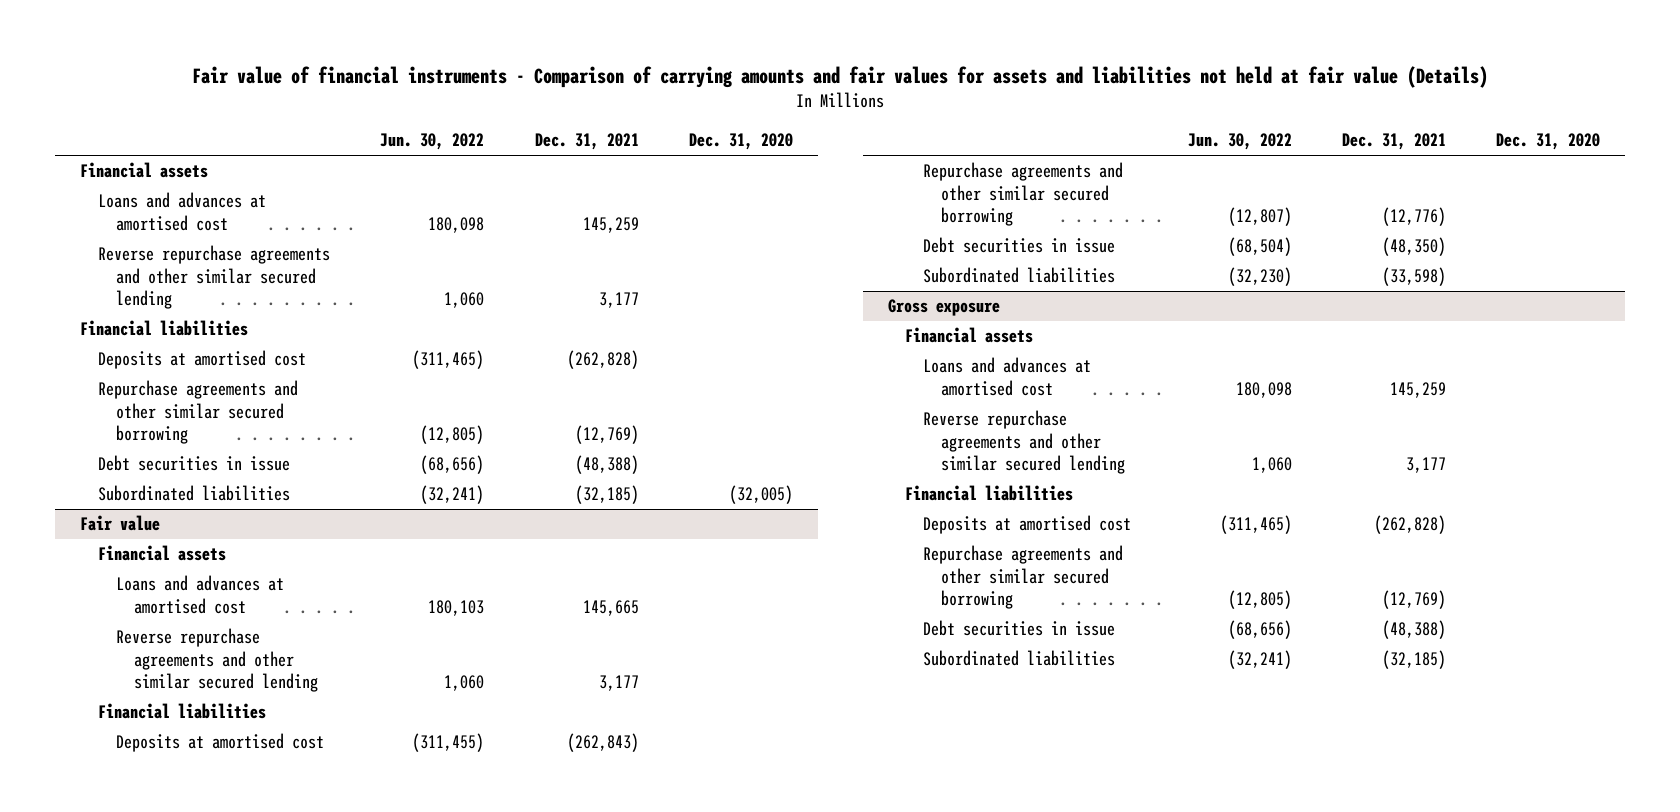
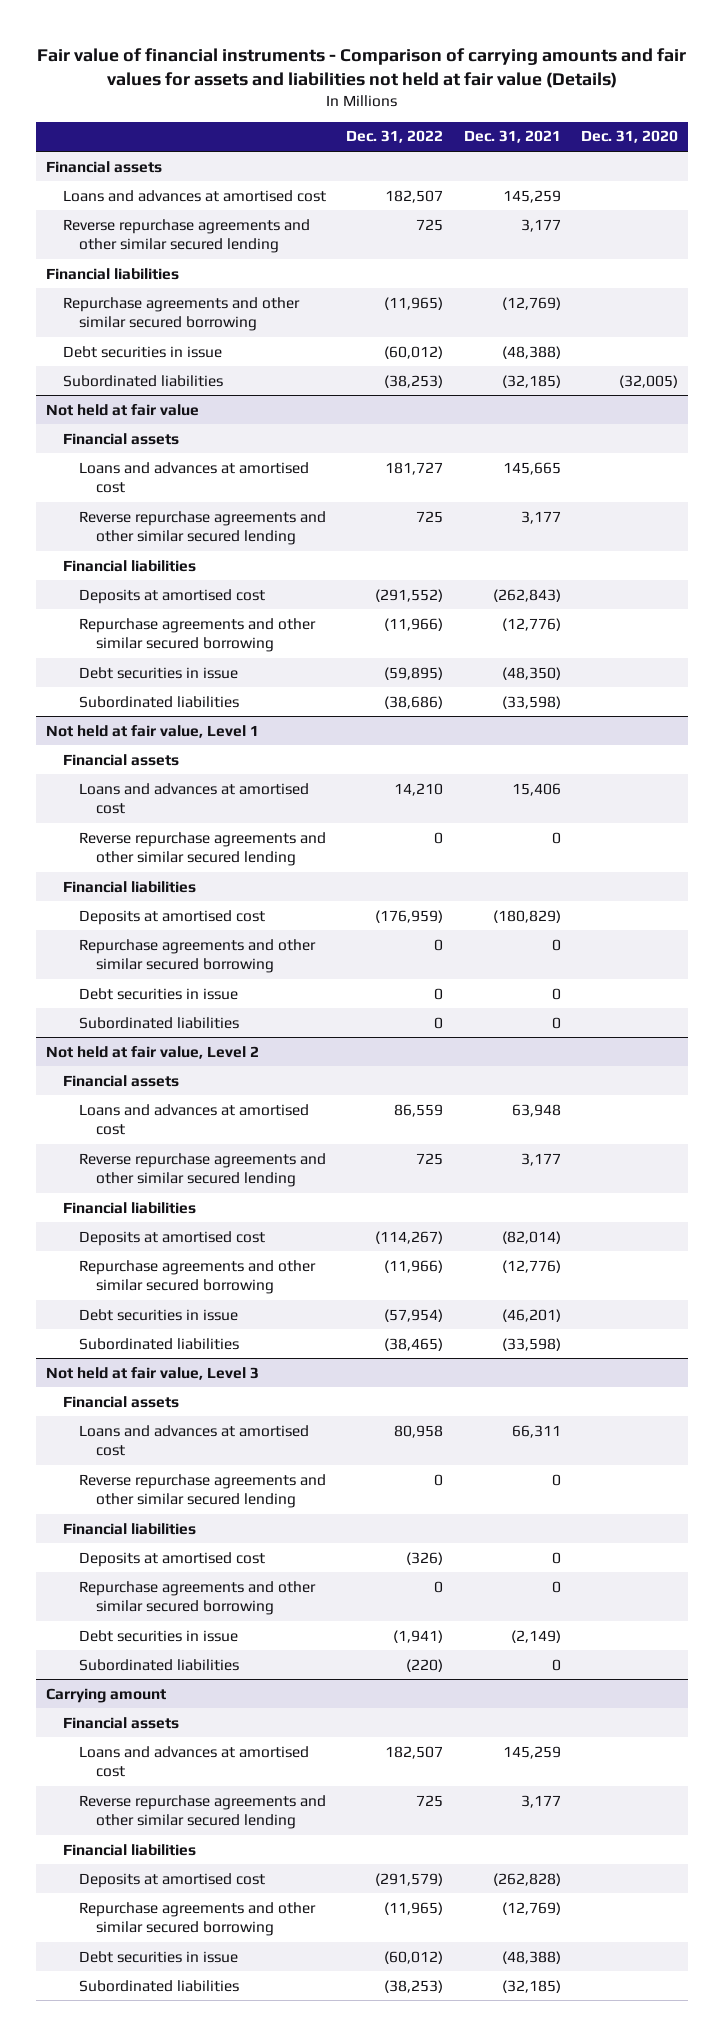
- | Jun. 30, 2022 | Dec. 31, 2021 | Dec. 31, 2020
+ | Dec. 31, 2022 | Dec. 31, 2021 | Dec. 31, 2020
- Deposits at amortised cost | (311,465) | (262,828) |
- Fair value
+ Not held at fair value
- Gross exposure
+ Not held at fair value, Level 1
+ Loans and advances at amortised cost | 14,210 | 15,406 |
+ Reverse repurchase agreements and other similar secured lending | 0 | 0 |
+ Financial liabilities
+ Deposits at amortised cost | (176,959) | (180,829) |
+ Repurchase agreements and other similar secured borrowing | 0 | 0 |
+ Debt securities in issue | 0 | 0 |
+ Subordinated liabilities | 0 | 0 |
+ Not held at fair value, Level 2
+ Financial assets
+ Loans and advances at amortised cost | 86,559 | 63,948 |
+ Reverse repurchase agreements and other similar secured lending | 725 | 3,177 |
+ Financial liabilities
+ Deposits at amortised cost | (114,267) | (82,014) |
+ Repurchase agreements and other similar secured borrowing | (11,966) | (12,776) |
+ Debt securities in issue | (57,954) | (46,201) |
+ Subordinated liabilities | (38,465) | (33,598) |
+ Not held at fair value, Level 3
+ Financial assets
+ Loans and advances at amortised cost | 80,958 | 66,311 |
+ Reverse repurchase agreements and other similar secured lending | 0 | 0 |
+ Financial liabilities
+ Deposits at amortised cost | (326) | 0 |
+ Repurchase agreements and other similar secured borrowing | 0 | 0 |
+ Debt securities in issue | (1,941) | (2,149) |
+ Subordinated liabilities | (220) | 0 |
+ Carrying amount
+ Financial assets

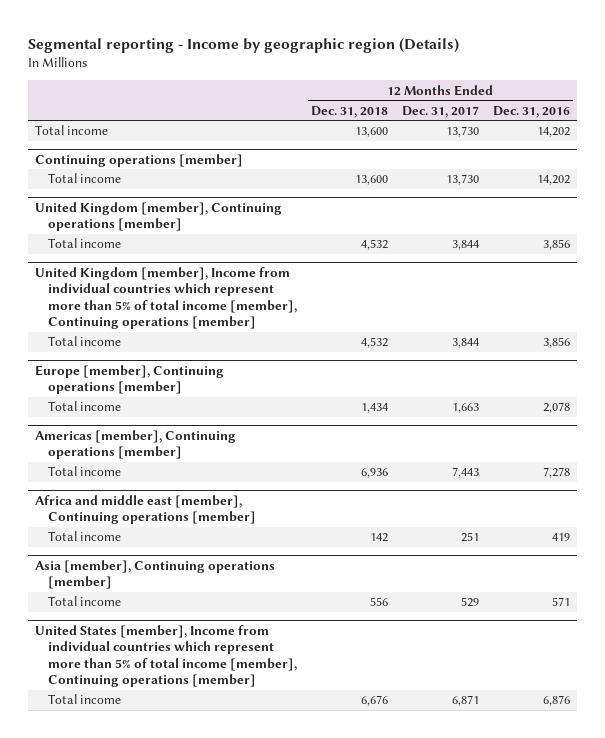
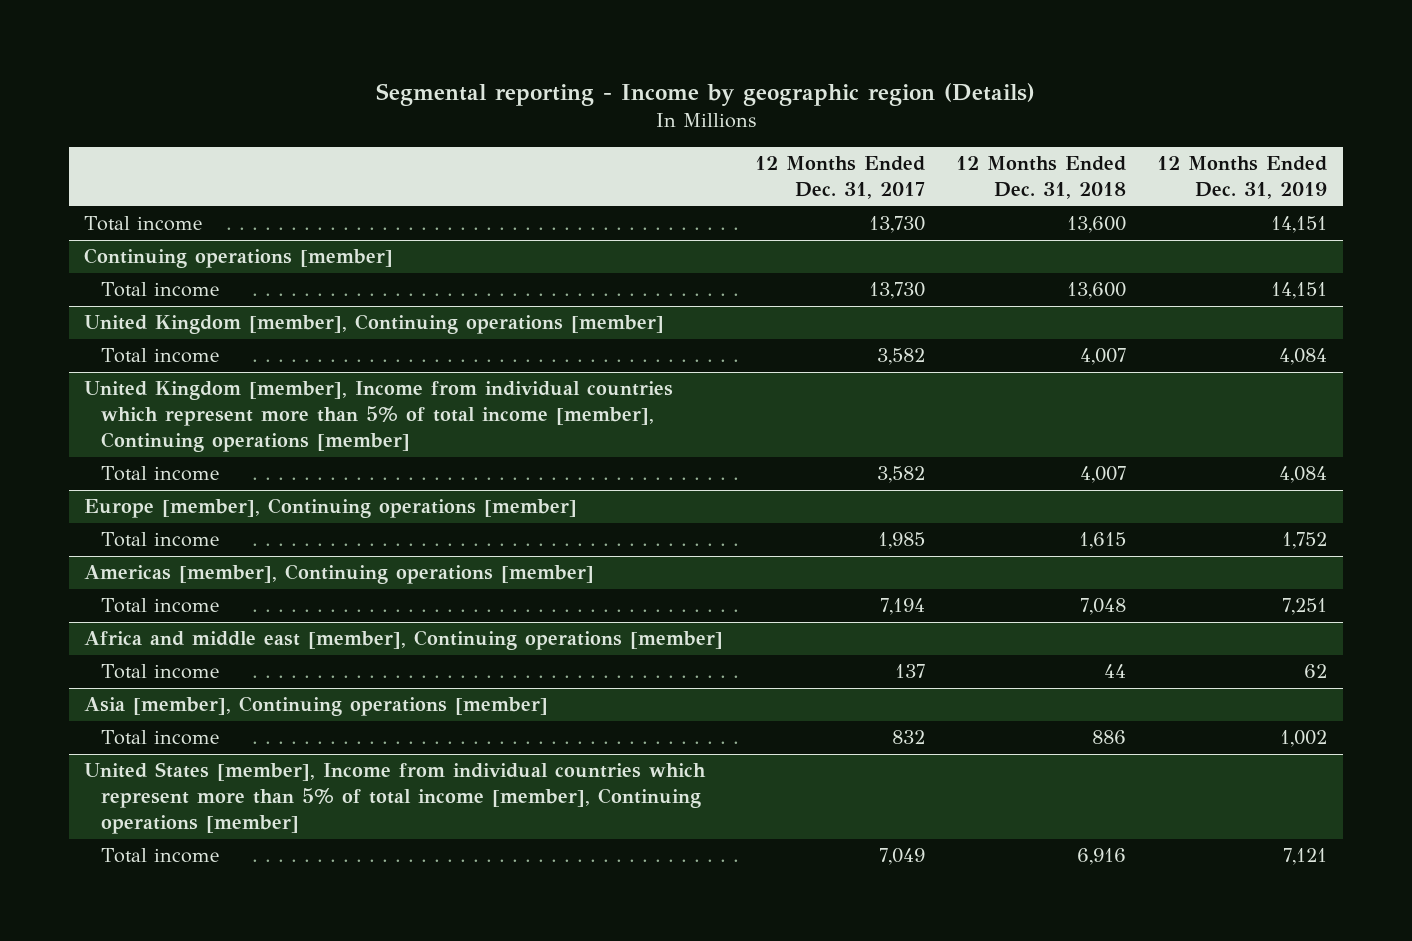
- | 12 Months Ended Dec. 31, 2018 | 12 Months Ended Dec. 31, 2017 | 12 Months Ended Dec. 31, 2016
+ | 12 Months Ended Dec. 31, 2017 | 12 Months Ended Dec. 31, 2018 | 12 Months Ended Dec. 31, 2019
@ United Kingdom [member], Continuing operations [member]
- Total income | 4,532 | 3,844 | 3,856
+ Total income | 3,582 | 4,007 | 4,084
@ United Kingdom [member], Income from individual countries which represent more than 5% of total income [member], Continuing operations [member]
- Total income | 4,532 | 3,844 | 3,856
+ Total income | 3,582 | 4,007 | 4,084
@ Europe [member], Continuing operations [member]
- Total income | 1,434 | 1,663 | 2,078
+ Total income | 1,985 | 1,615 | 1,752
@ Americas [member], Continuing operations [member]
- Total income | 6,936 | 7,443 | 7,278
+ Total income | 7,194 | 7,048 | 7,251
@ Africa and middle east [member], Continuing operations [member]
- Total income | 142 | 251 | 419
+ Total income | 137 | 44 | 62
@ Asia [member], Continuing operations [member]
- Total income | 556 | 529 | 571
+ Total income | 832 | 886 | 1,002
@ United States [member], Income from individual countries which represent more than 5% of total income [member], Continuing operations [member]
- Total income | 6,676 | 6,871 | 6,876
+ Total income | 7,049 | 6,916 | 7,121

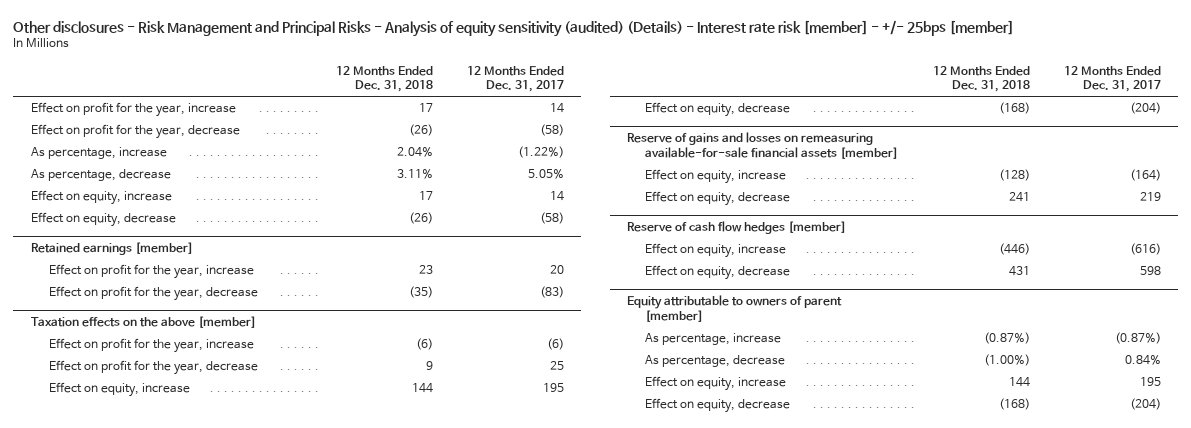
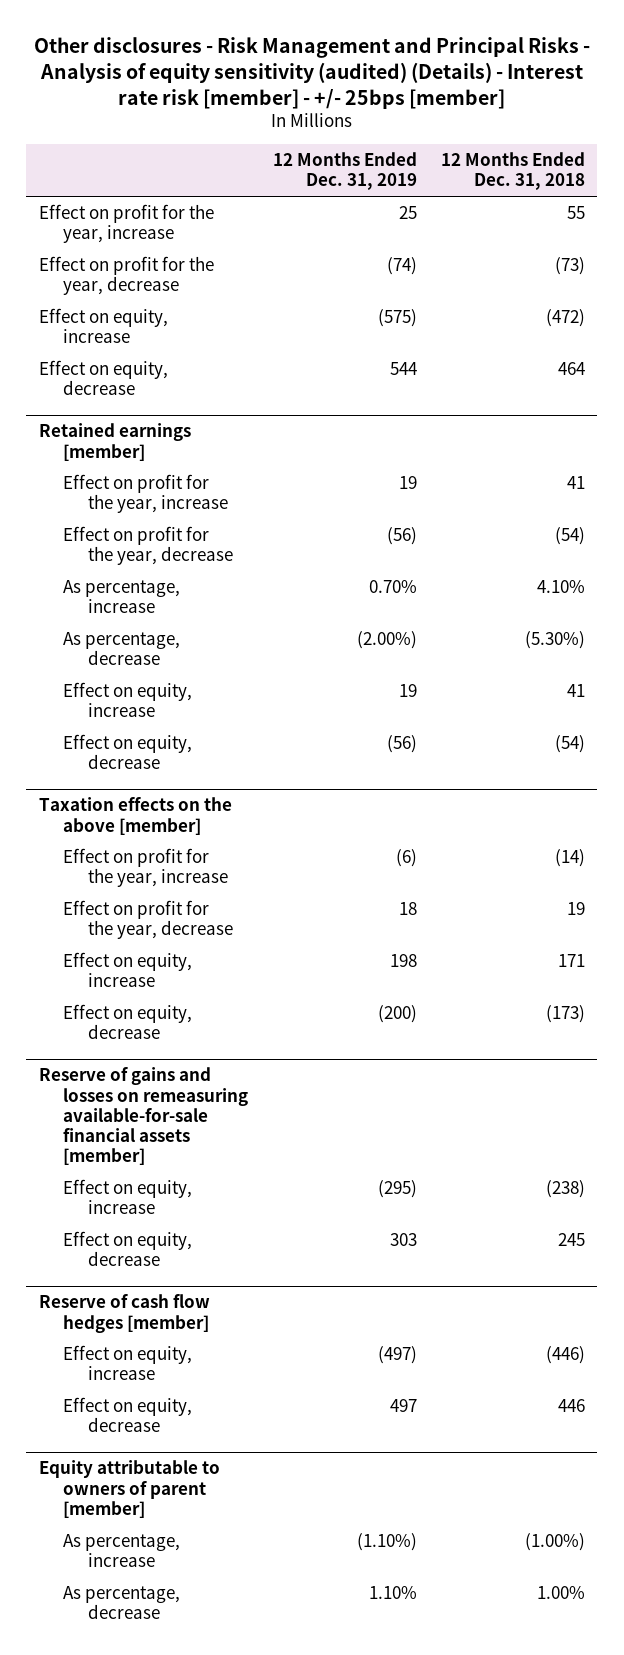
- | 12 Months Ended Dec. 31, 2018 | 12 Months Ended Dec. 31, 2017
+ | 12 Months Ended Dec. 31, 2019 | 12 Months Ended Dec. 31, 2018
- Effect on profit for the year, increase | 17 | 14
- Effect on profit for the year, decrease | (26) | (58)
- As percentage, increase | 2.04% | (1.22%)
- As percentage, decrease | 3.11% | 5.05%
- Effect on equity, increase | 17 | 14
- Effect on equity, decrease | (26) | (58)
+ Effect on profit for the year, increase | 25 | 55
+ Effect on profit for the year, decrease | (74) | (73)
+ Effect on equity, increase | (575) | (472)
+ Effect on equity, decrease | 544 | 464
@ Retained earnings [member]
- Effect on profit for the year, increase | 23 | 20
- Effect on profit for the year, decrease | (35) | (83)
+ Effect on profit for the year, increase | 19 | 41
+ Effect on profit for the year, decrease | (56) | (54)
+ As percentage, increase | 0.70% | 4.10%
+ As percentage, decrease | (2.00%) | (5.30%)
+ Effect on equity, increase | 19 | 41
+ Effect on equity, decrease | (56) | (54)
@ Taxation effects on the above [member]
- Effect on profit for the year, increase | (6) | (6)
- Effect on profit for the year, decrease | 9 | 25
- Effect on equity, increase | 144 | 195
- Effect on equity, decrease | (168) | (204)
+ Effect on profit for the year, increase | (6) | (14)
+ Effect on profit for the year, decrease | 18 | 19
+ Effect on equity, increase | 198 | 171
+ Effect on equity, decrease | (200) | (173)
@ Reserve of gains and losses on remeasuring available-for-sale financial assets [member]
- Effect on equity, increase | (128) | (164)
- Effect on equity, decrease | 241 | 219
+ Effect on equity, increase | (295) | (238)
+ Effect on equity, decrease | 303 | 245
@ Reserve of cash flow hedges [member]
- Effect on equity, decrease | 431 | 598
+ Effect on equity, decrease | 497 | 446
@ Equity attributable to owners of parent [member]
- As percentage, increase | (0.87%) | (0.87%)
- As percentage, decrease | (1.00%) | 0.84%
- Effect on equity, increase | 144 | 195
- Effect on equity, decrease | (168) | (204)
+ As percentage, increase | (1.10%) | (1.00%)
+ As percentage, decrease | 1.10% | 1.00%

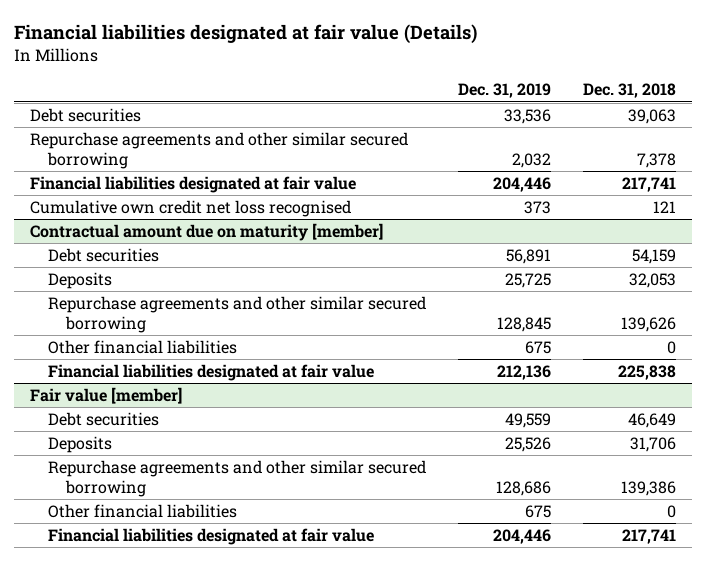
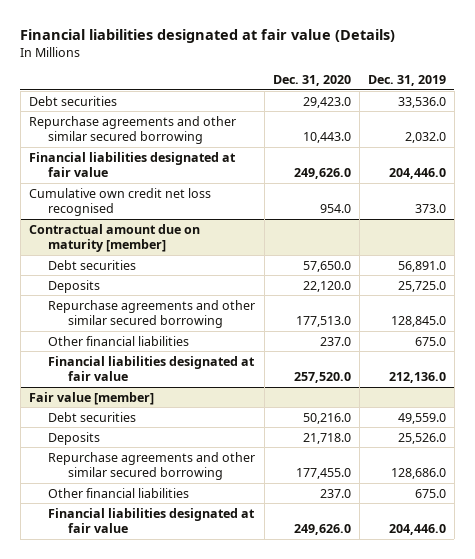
- | Dec. 31, 2019 | Dec. 31, 2018
+ | Dec. 31, 2020 | Dec. 31, 2019
- Debt securities | 33,536 | 39,063
- Repurchase agreements and other similar secured borrowing | 2,032 | 7,378
- Financial liabilities designated at fair value | 204,446 | 217,741
- Cumulative own credit net loss recognised | 373 | 121
+ Debt securities | 29,423.0 | 33,536.0
+ Repurchase agreements and other similar secured borrowing | 10,443.0 | 2,032.0
+ Financial liabilities designated at fair value | 249,626.0 | 204,446.0
+ Cumulative own credit net loss recognised | 954.0 | 373.0
@ Contractual amount due on maturity [member]
- Debt securities | 56,891 | 54,159
- Deposits | 25,725 | 32,053
- Repurchase agreements and other similar secured borrowing | 128,845 | 139,626
- Other financial liabilities | 675 | 0
- Financial liabilities designated at fair value | 212,136 | 225,838
+ Debt securities | 57,650.0 | 56,891.0
+ Deposits | 22,120.0 | 25,725.0
+ Repurchase agreements and other similar secured borrowing | 177,513.0 | 128,845.0
+ Other financial liabilities | 237.0 | 675.0
+ Financial liabilities designated at fair value | 257,520.0 | 212,136.0
@ Fair value [member]
- Debt securities | 49,559 | 46,649
- Deposits | 25,526 | 31,706
- Repurchase agreements and other similar secured borrowing | 128,686 | 139,386
- Other financial liabilities | 675 | 0
- Financial liabilities designated at fair value | 204,446 | 217,741
+ Debt securities | 50,216.0 | 49,559.0
+ Deposits | 21,718.0 | 25,526.0
+ Repurchase agreements and other similar secured borrowing | 177,455.0 | 128,686.0
+ Other financial liabilities | 237.0 | 675.0
+ Financial liabilities designated at fair value | 249,626.0 | 204,446.0

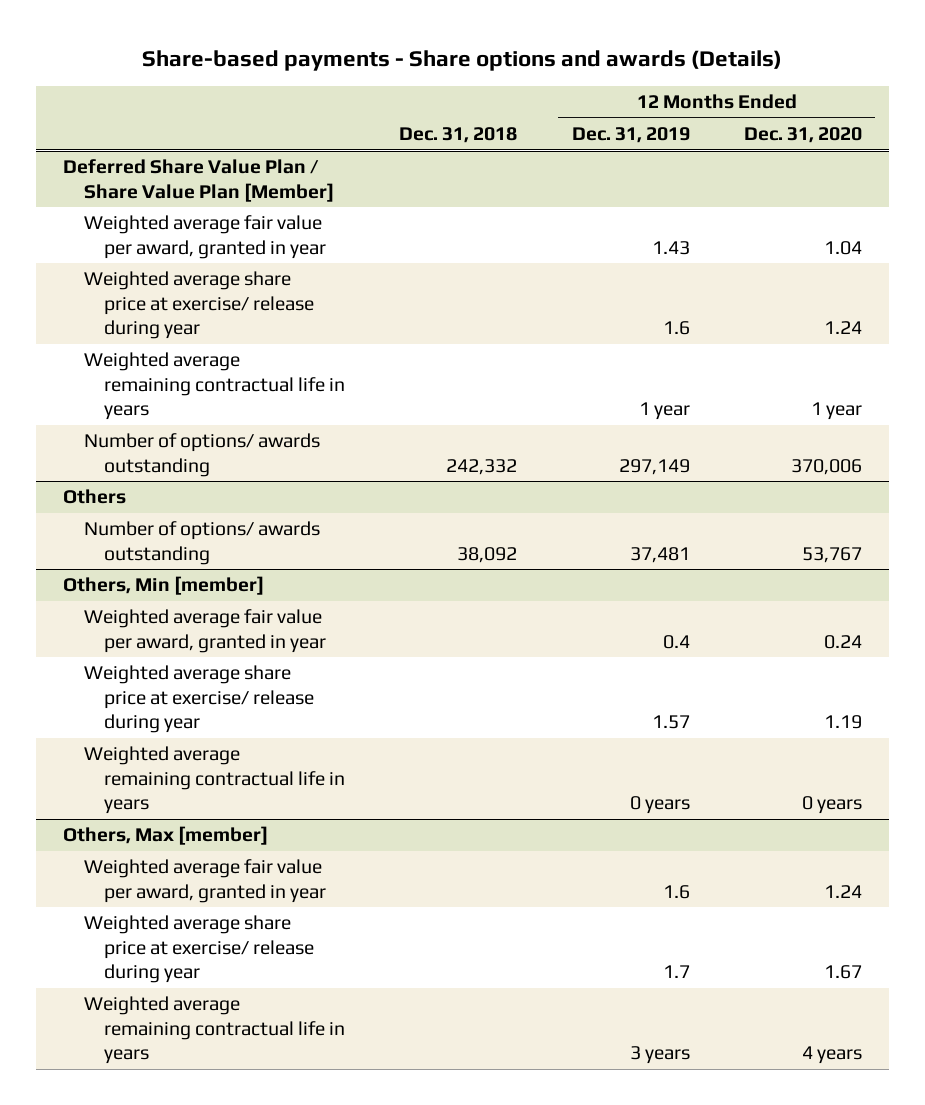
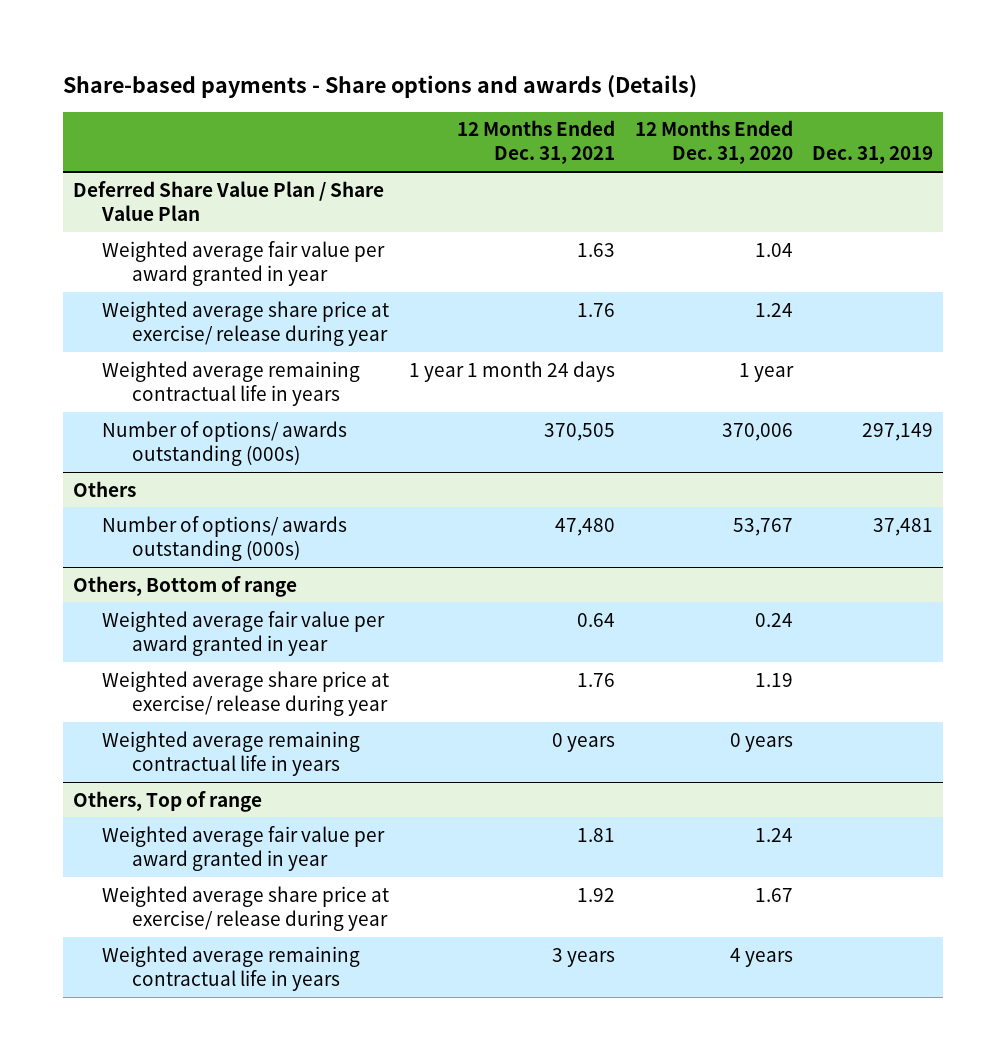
- | Dec. 31, 2018 | 12 Months Ended Dec. 31, 2019 | 12 Months Ended Dec. 31, 2020
+ | 12 Months Ended Dec. 31, 2021 | 12 Months Ended Dec. 31, 2020 | Dec. 31, 2019
- Deferred Share Value Plan / Share Value Plan [Member]
- Weighted average fair value per award, granted in year | | 1.43 | 1.04
+ Deferred Share Value Plan / Share Value Plan
+ Weighted average fair value per award granted in year | 1.63 | 1.04 |
- Number of options/ awards outstanding | 242,332 | 297,149 | 370,006
+ Number of options/ awards outstanding (000s) | 370,505 | 370,006 | 297,149
@ Others
- Number of options/ awards outstanding | 38,092 | 37,481 | 53,767
- Others, Min [member]
- Weighted average fair value per award, granted in year | | 0.4 | 0.24
@ Others
+ Number of options/ awards outstanding (000s) | 47,480 | 53,767 | 37,481
+ Others, Bottom of range
+ Weighted average fair value per award granted in year | 0.64 | 0.24 |
- Others, Max [member]
- Weighted average fair value per award, granted in year | | 1.6 | 1.24
+ Others, Top of range
+ Weighted average fair value per award granted in year | 1.81 | 1.24 |

